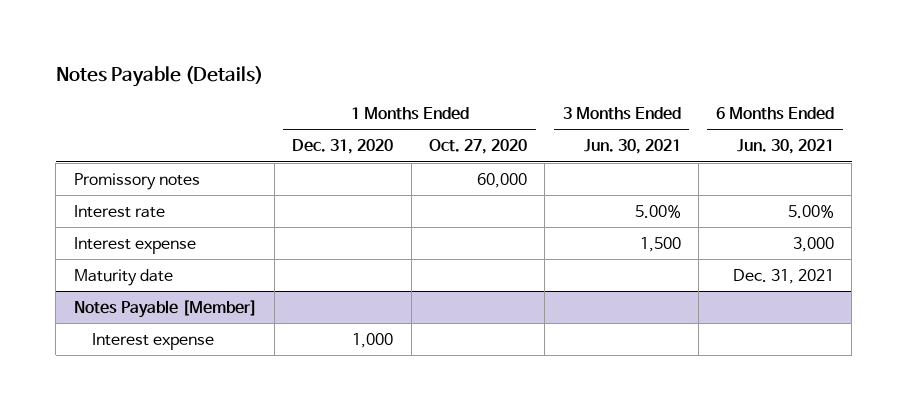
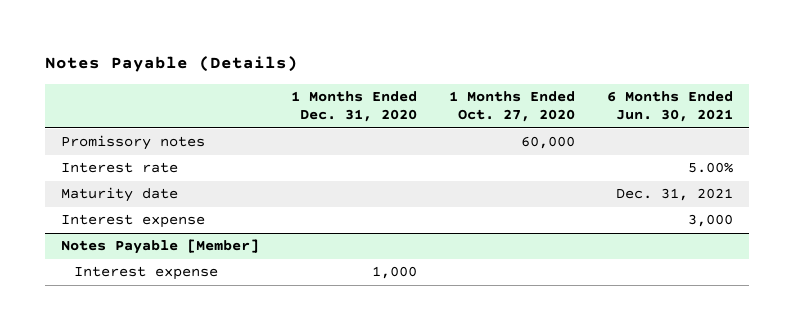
- | 1 Months Ended Dec. 31, 2020 | 1 Months Ended Oct. 27, 2020 | 3 Months Ended Jun. 30, 2021 | 6 Months Ended Jun. 30, 2021
+ | 1 Months Ended Dec. 31, 2020 | 1 Months Ended Oct. 27, 2020 | 6 Months Ended Jun. 30, 2021
moved down: Interest expense | | | 3,000

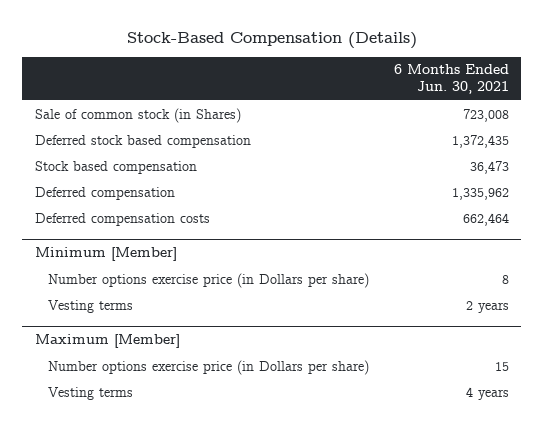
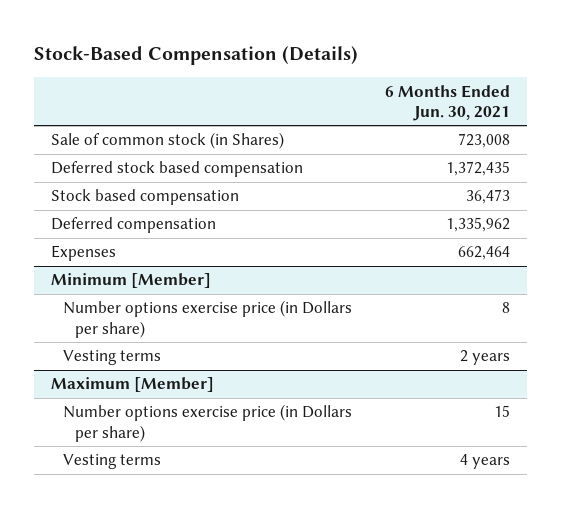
- Deferred compensation costs | 662,464
+ Expenses | 662,464

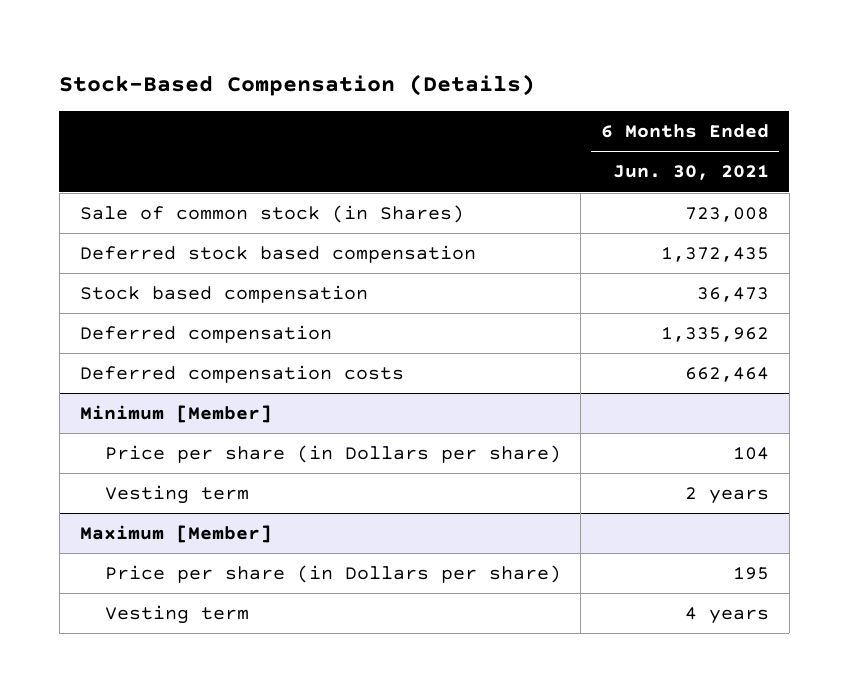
- Expenses | 662,464
+ Deferred compensation costs | 662,464
@ Minimum [Member]
- Number options exercise price (in Dollars per share) | 8
- Vesting terms | 2 years
+ Price per share (in Dollars per share) | 104
+ Vesting term | 2 years
@ Maximum [Member]
- Number options exercise price (in Dollars per share) | 15
- Vesting terms | 4 years
+ Price per share (in Dollars per share) | 195
+ Vesting term | 4 years

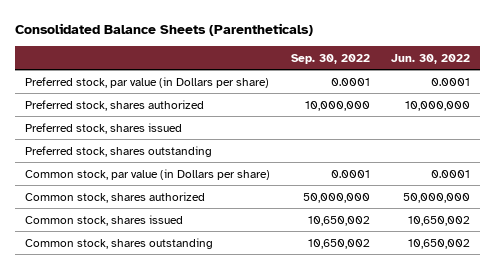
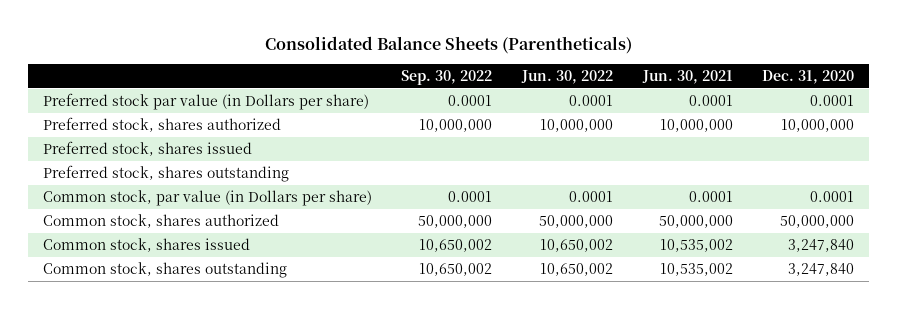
- | Sep. 30, 2022 | Jun. 30, 2022
+ | Sep. 30, 2022 | Jun. 30, 2022 | Jun. 30, 2021 | Dec. 31, 2020
- Preferred stock, par value (in Dollars per share) | 0.0001 | 0.0001
+ Preferred stock par value (in Dollars per share) | 0.0001 | 0.0001 | 0.0001 | 0.0001

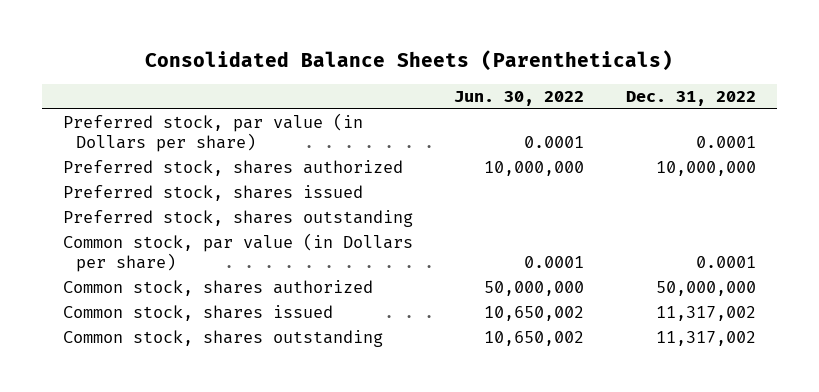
- | Sep. 30, 2022 | Jun. 30, 2022 | Jun. 30, 2021 | Dec. 31, 2020
+ | Jun. 30, 2022 | Dec. 31, 2022
- Preferred stock par value (in Dollars per share) | 0.0001 | 0.0001 | 0.0001 | 0.0001
+ Preferred stock, par value (in Dollars per share) | 0.0001 | 0.0001

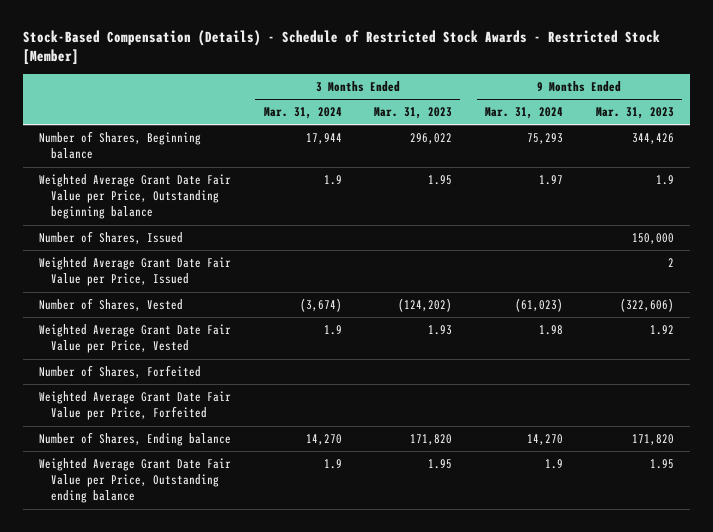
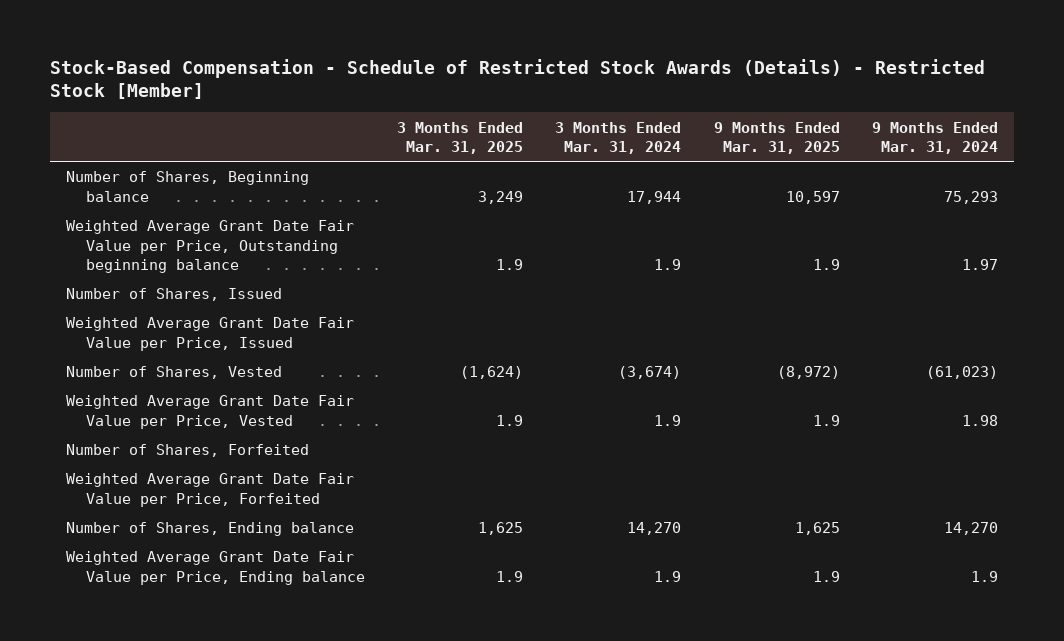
- Stock-Based Compensation (Details) - Schedule of Restricted Stock Awards - Restricted Stock [Member]
+ Stock-Based Compensation - Schedule of Restricted Stock Awards (Details) - Restricted Stock [Member]
- | 3 Months Ended Mar. 31, 2024 | 3 Months Ended Mar. 31, 2023 | 9 Months Ended Mar. 31, 2024 | 9 Months Ended Mar. 31, 2023
+ | 3 Months Ended Mar. 31, 2025 | 3 Months Ended Mar. 31, 2024 | 9 Months Ended Mar. 31, 2025 | 9 Months Ended Mar. 31, 2024
- Weighted Average Grant Date Fair Value per Price, Outstanding ending balance | 1.9 | 1.95 | 1.9 | 1.95
+ Weighted Average Grant Date Fair Value per Price, Ending balance | 1.9 | 1.9 | 1.9 | 1.9

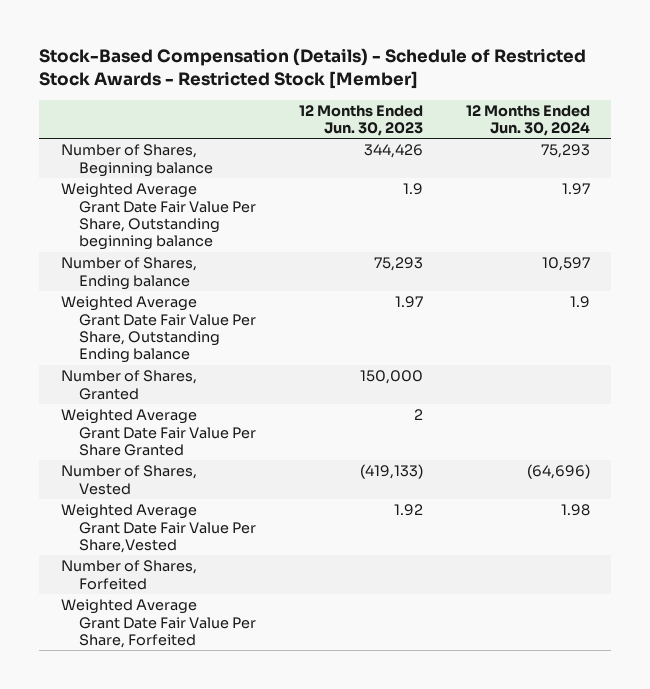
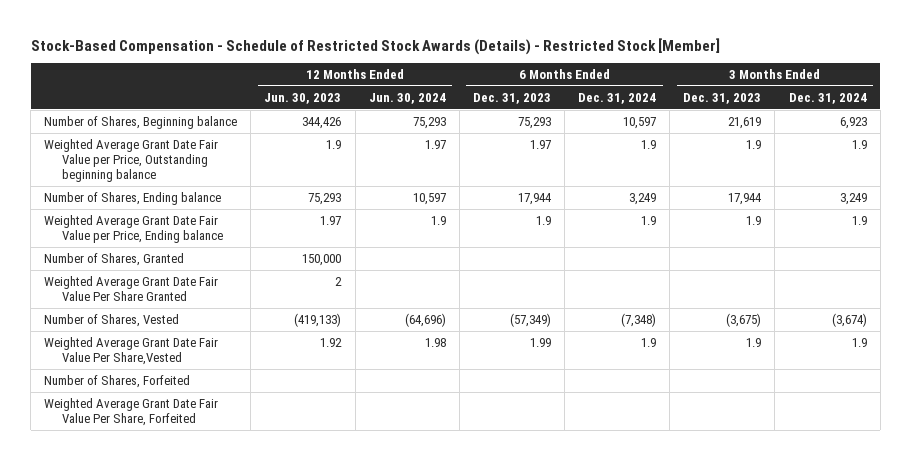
- Stock-Based Compensation (Details) - Schedule of Restricted Stock Awards - Restricted Stock [Member]
+ Stock-Based Compensation - Schedule of Restricted Stock Awards (Details) - Restricted Stock [Member]
- | 12 Months Ended Jun. 30, 2023 | 12 Months Ended Jun. 30, 2024
+ | 12 Months Ended Jun. 30, 2023 | 12 Months Ended Jun. 30, 2024 | 6 Months Ended Dec. 31, 2023 | 6 Months Ended Dec. 31, 2024 | 3 Months Ended Dec. 31, 2023 | 3 Months Ended Dec. 31, 2024
- Weighted Average Grant Date Fair Value Per Share, Outstanding beginning balance | 1.9 | 1.97
+ Weighted Average Grant Date Fair Value per Price, Outstanding beginning balance | 1.9 | 1.97 | 1.97 | 1.9 | 1.9 | 1.9
- Weighted Average Grant Date Fair Value Per Share, Outstanding Ending balance | 1.97 | 1.9
+ Weighted Average Grant Date Fair Value per Price, Ending balance | 1.97 | 1.9 | 1.9 | 1.9 | 1.9 | 1.9

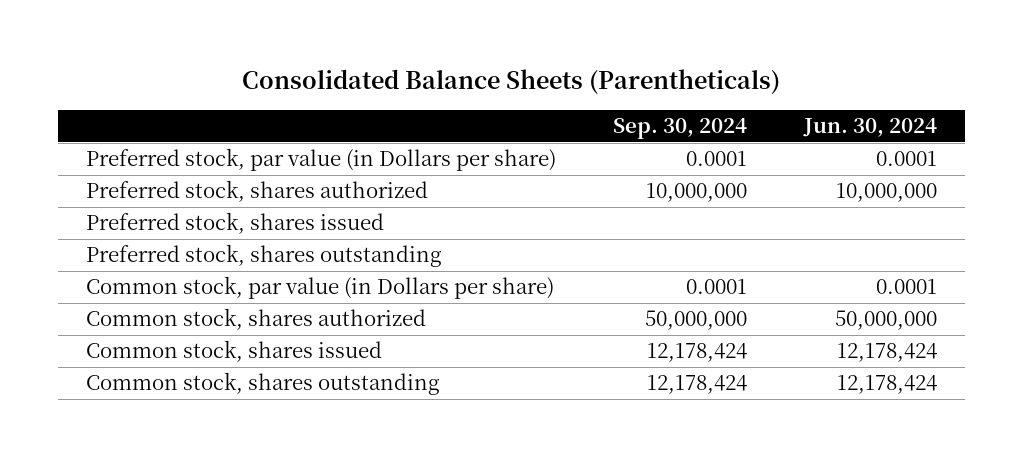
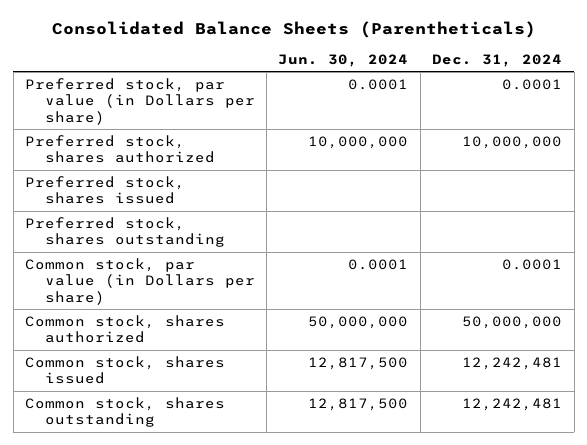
- | Sep. 30, 2024 | Jun. 30, 2024
+ | Jun. 30, 2024 | Dec. 31, 2024
- Common stock, shares issued | 12,178,424 | 12,178,424
- Common stock, shares outstanding | 12,178,424 | 12,178,424
+ Common stock, shares issued | 12,817,500 | 12,242,481
+ Common stock, shares outstanding | 12,817,500 | 12,242,481

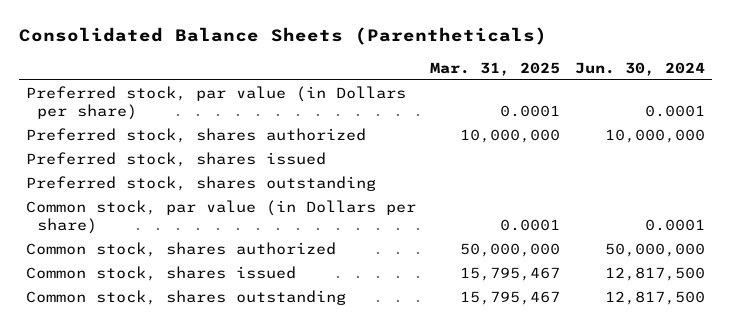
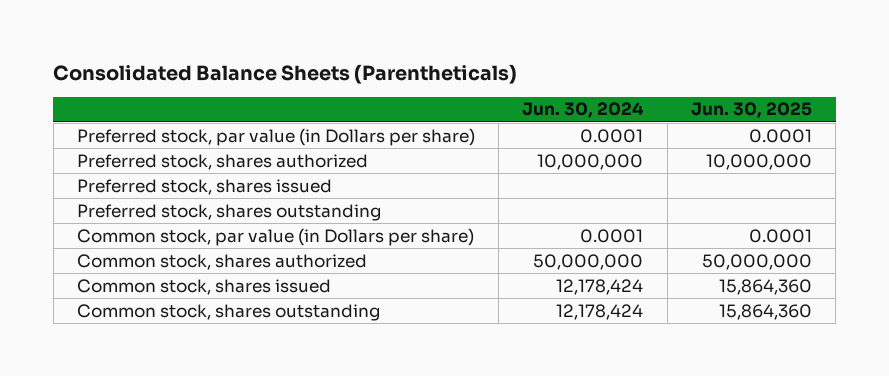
- | Mar. 31, 2025 | Jun. 30, 2024
+ | Jun. 30, 2024 | Jun. 30, 2025
- Common stock, shares issued | 15,795,467 | 12,817,500
- Common stock, shares outstanding | 15,795,467 | 12,817,500
+ Common stock, shares issued | 12,178,424 | 15,864,360
+ Common stock, shares outstanding | 12,178,424 | 15,864,360

